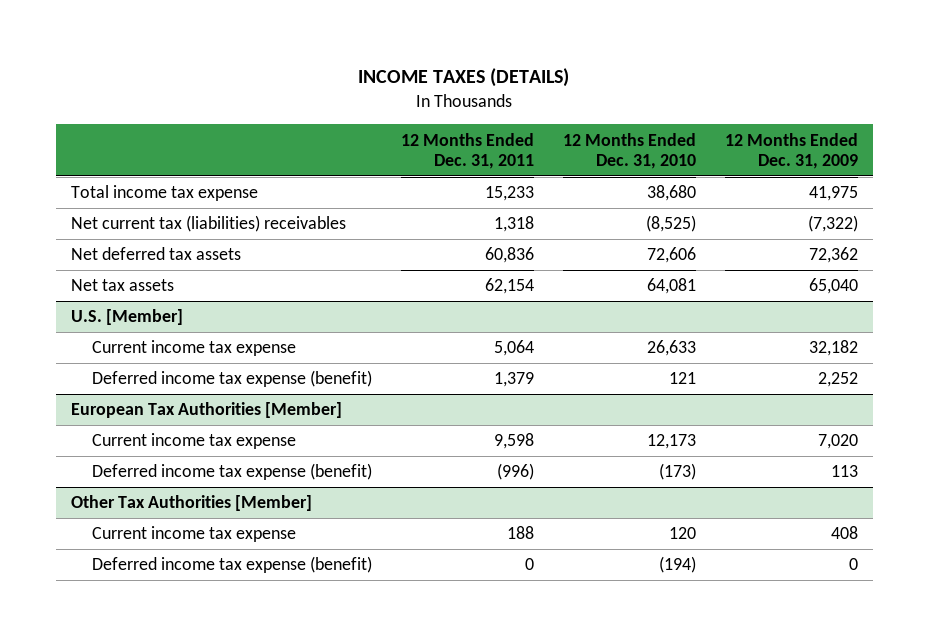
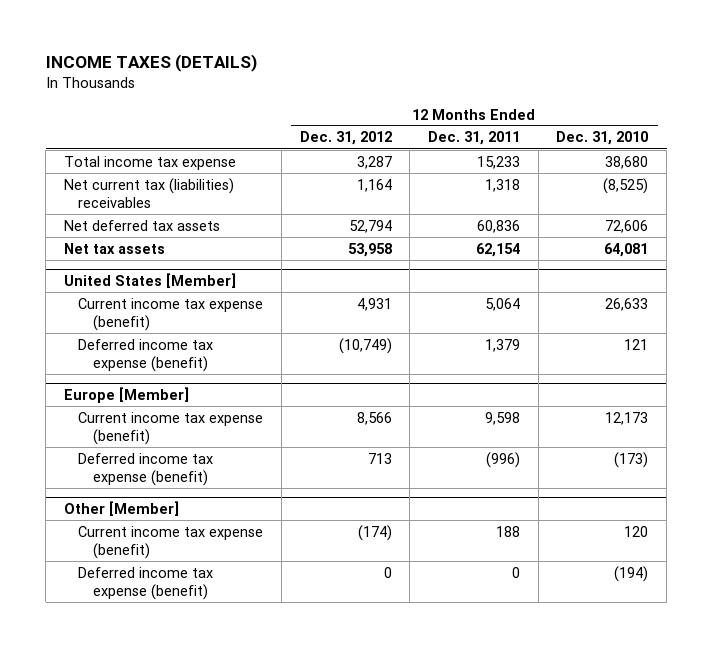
- | 12 Months Ended Dec. 31, 2011 | 12 Months Ended Dec. 31, 2010 | 12 Months Ended Dec. 31, 2009
+ | 12 Months Ended Dec. 31, 2012 | 12 Months Ended Dec. 31, 2011 | 12 Months Ended Dec. 31, 2010
- U.S. [Member]
- Current income tax expense | 5,064 | 26,633 | 32,182
+ United States [Member]
+ Current income tax expense (benefit) | 4,931 | 5,064 | 26,633
- European Tax Authorities [Member]
- Current income tax expense | 9,598 | 12,173 | 7,020
+ Europe [Member]
+ Current income tax expense (benefit) | 8,566 | 9,598 | 12,173
- Other Tax Authorities [Member]
- Current income tax expense | 188 | 120 | 408
+ Other [Member]
+ Current income tax expense (benefit) | (174) | 188 | 120

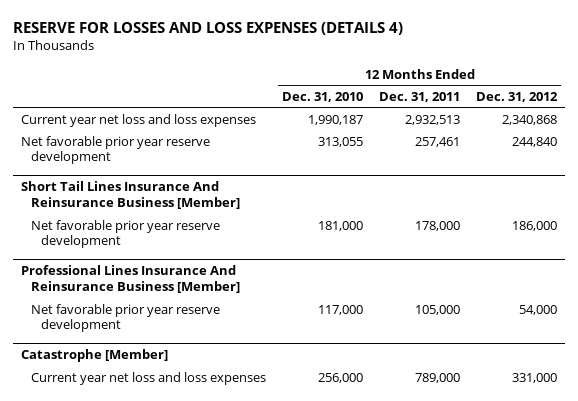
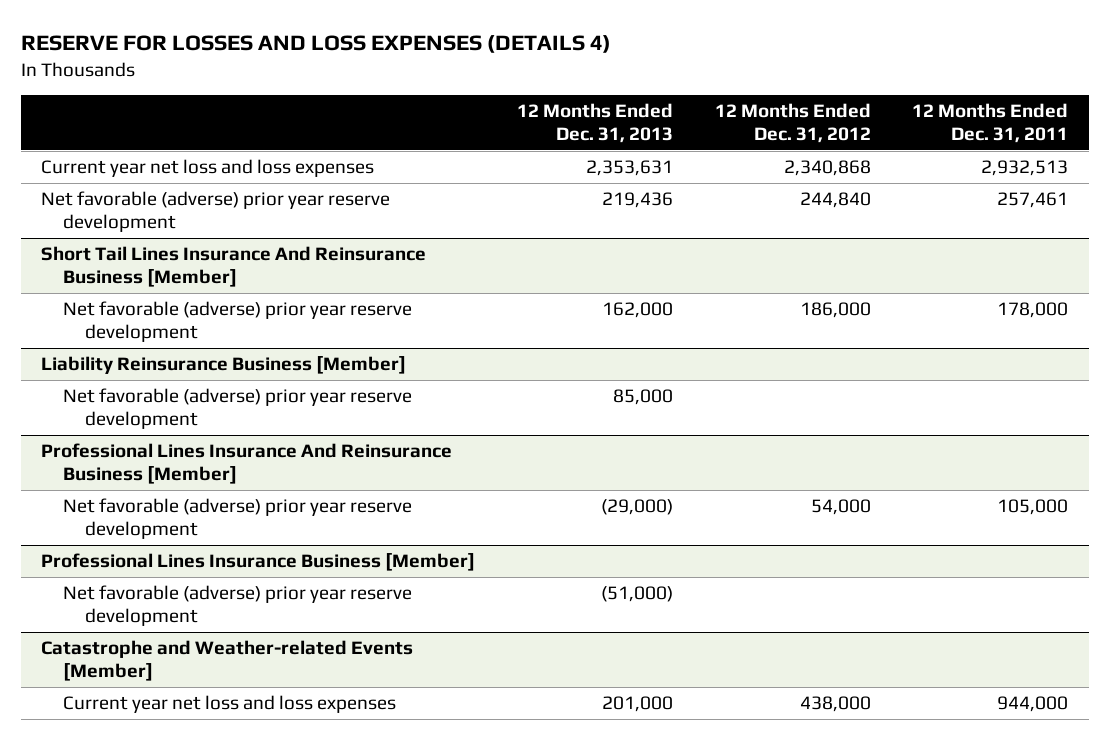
- | 12 Months Ended Dec. 31, 2010 | 12 Months Ended Dec. 31, 2011 | 12 Months Ended Dec. 31, 2012
+ | 12 Months Ended Dec. 31, 2013 | 12 Months Ended Dec. 31, 2012 | 12 Months Ended Dec. 31, 2011
- Net favorable prior year reserve development | 313,055 | 257,461 | 244,840
+ Net favorable (adverse) prior year reserve development | 219,436 | 244,840 | 257,461
@ Short Tail Lines Insurance And Reinsurance Business [Member]
- Net favorable prior year reserve development | 181,000 | 178,000 | 186,000
+ Net favorable (adverse) prior year reserve development | 162,000 | 186,000 | 178,000
+ Liability Reinsurance Business [Member]
+ Net favorable (adverse) prior year reserve development | 85,000 | |
@ Professional Lines Insurance And Reinsurance Business [Member]
- Net favorable prior year reserve development | 117,000 | 105,000 | 54,000
- Catastrophe [Member]
- Current year net loss and loss expenses | 256,000 | 789,000 | 331,000
@ Professional Lines Insurance And Reinsurance Business [Member]
+ Net favorable (adverse) prior year reserve development | (29,000) | 54,000 | 105,000
+ Professional Lines Insurance Business [Member]
+ Net favorable (adverse) prior year reserve development | (51,000) | |
+ Catastrophe and Weather-related Events [Member]
+ Current year net loss and loss expenses | 201,000 | 438,000 | 944,000

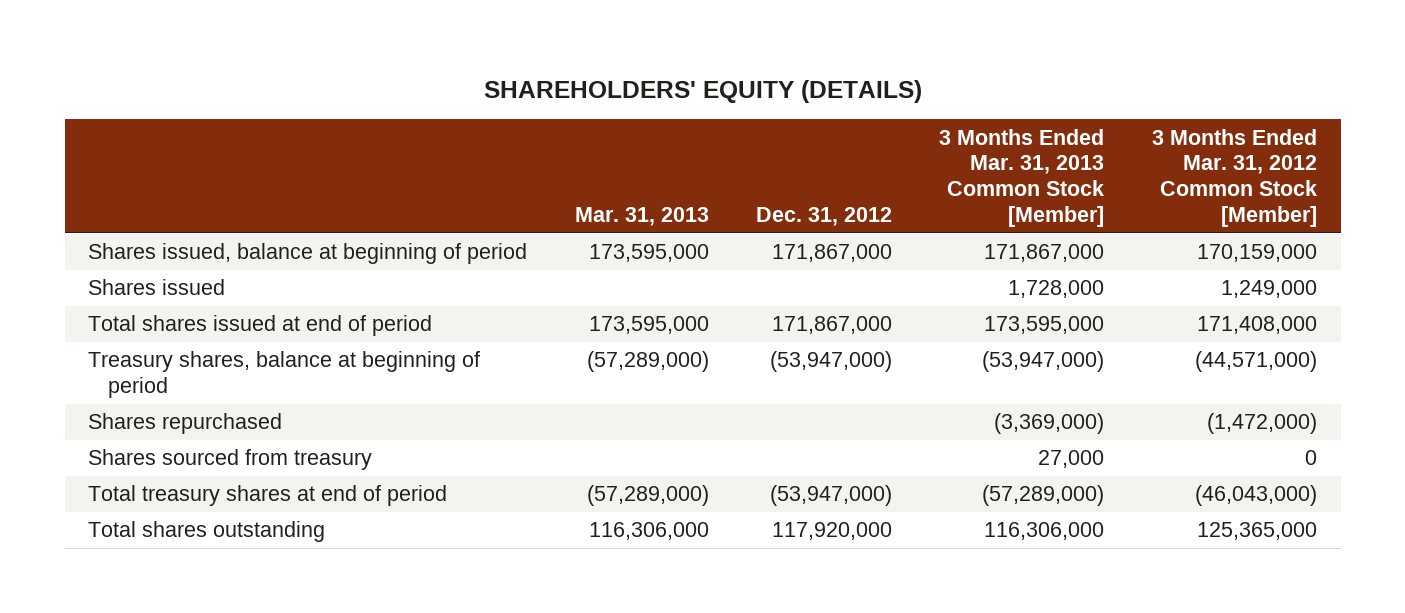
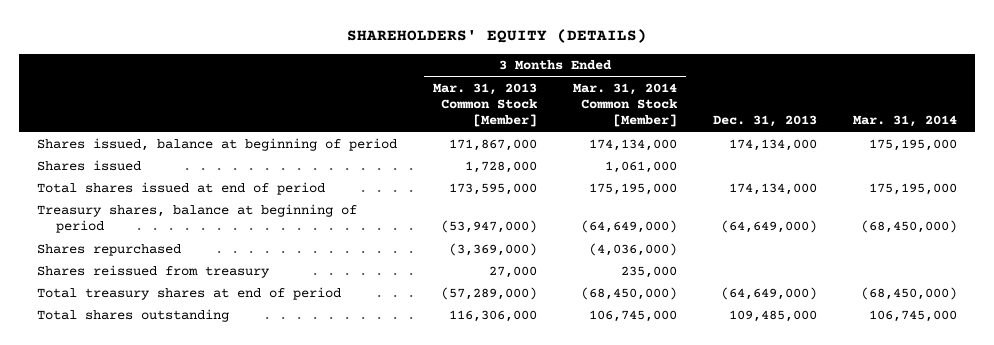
- | Mar. 31, 2013 | Dec. 31, 2012 | 3 Months Ended Mar. 31, 2013 Common Stock [Member] | 3 Months Ended Mar. 31, 2012 Common Stock [Member]
+ | 3 Months Ended Mar. 31, 2013 Common Stock [Member] | 3 Months Ended Mar. 31, 2014 Common Stock [Member] | Dec. 31, 2013 | Mar. 31, 2014
- Shares sourced from treasury | | | 27,000 | 0
+ Shares reissued from treasury | 27,000 | 235,000 | |

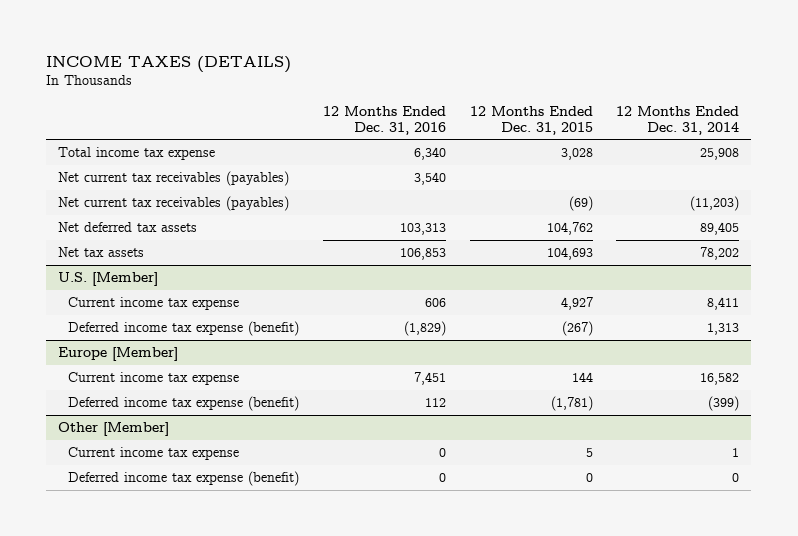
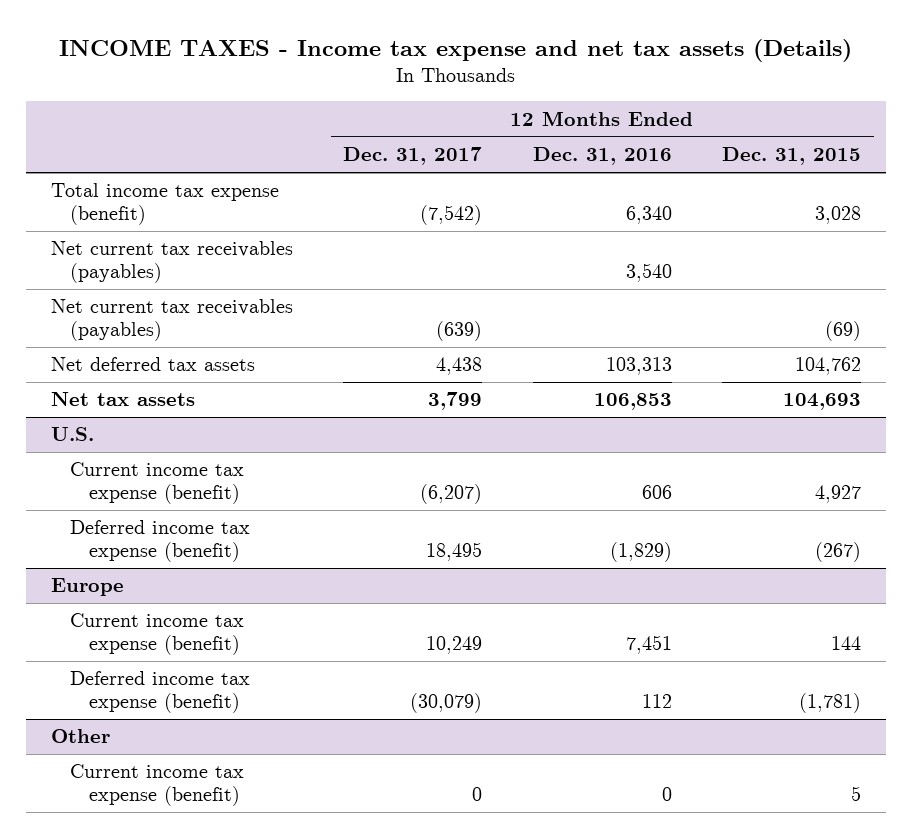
- INCOME TAXES (DETAILS)
+ INCOME TAXES - Income tax expense and net tax assets (Details)
- | 12 Months Ended Dec. 31, 2016 | 12 Months Ended Dec. 31, 2015 | 12 Months Ended Dec. 31, 2014
+ | 12 Months Ended Dec. 31, 2017 | 12 Months Ended Dec. 31, 2016 | 12 Months Ended Dec. 31, 2015
- Total income tax expense | 6,340 | 3,028 | 25,908
+ Total income tax expense (benefit) | (7,542) | 6,340 | 3,028
- U.S. [Member]
- Current income tax expense | 606 | 4,927 | 8,411
+ U.S.
+ Current income tax expense (benefit) | (6,207) | 606 | 4,927
- Europe [Member]
- Current income tax expense | 7,451 | 144 | 16,582
+ Europe
+ Current income tax expense (benefit) | 10,249 | 7,451 | 144
- Other [Member]
- Current income tax expense | 0 | 5 | 1
- Deferred income tax expense (benefit) | 0 | 0 | 0
+ Other
+ Current income tax expense (benefit) | 0 | 0 | 5

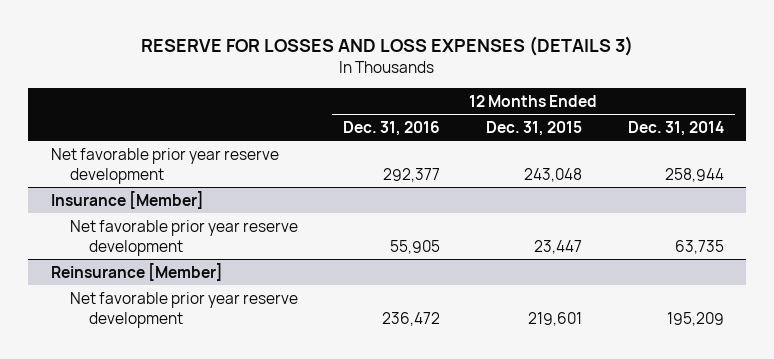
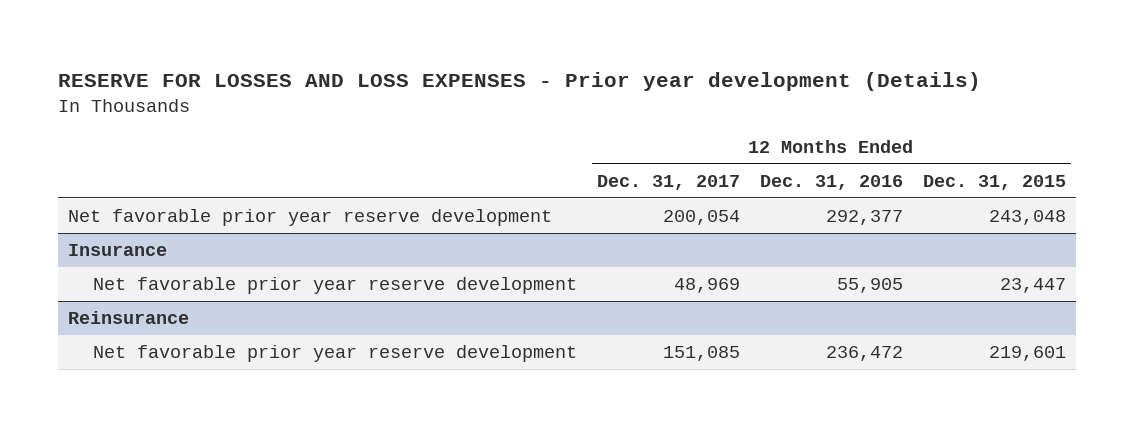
- RESERVE FOR LOSSES AND LOSS EXPENSES (DETAILS 3)
+ RESERVE FOR LOSSES AND LOSS EXPENSES - Prior year development (Details)
- | 12 Months Ended Dec. 31, 2016 | 12 Months Ended Dec. 31, 2015 | 12 Months Ended Dec. 31, 2014
+ | 12 Months Ended Dec. 31, 2017 | 12 Months Ended Dec. 31, 2016 | 12 Months Ended Dec. 31, 2015
- Insurance [Member]
+ Insurance
- Reinsurance [Member]
+ Reinsurance

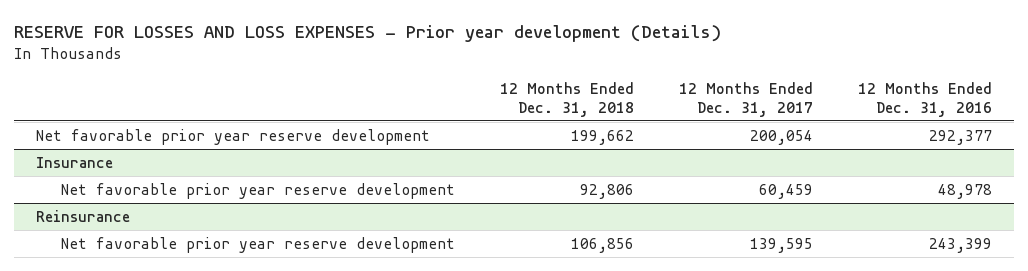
- | 12 Months Ended Dec. 31, 2017 | 12 Months Ended Dec. 31, 2016 | 12 Months Ended Dec. 31, 2015
+ | 12 Months Ended Dec. 31, 2018 | 12 Months Ended Dec. 31, 2017 | 12 Months Ended Dec. 31, 2016
@ Insurance
- Net favorable prior year reserve development | 48,969 | 55,905 | 23,447
+ Net favorable prior year reserve development | 92,806 | 60,459 | 48,978
@ Reinsurance
- Net favorable prior year reserve development | 151,085 | 236,472 | 219,601
+ Net favorable prior year reserve development | 106,856 | 139,595 | 243,399

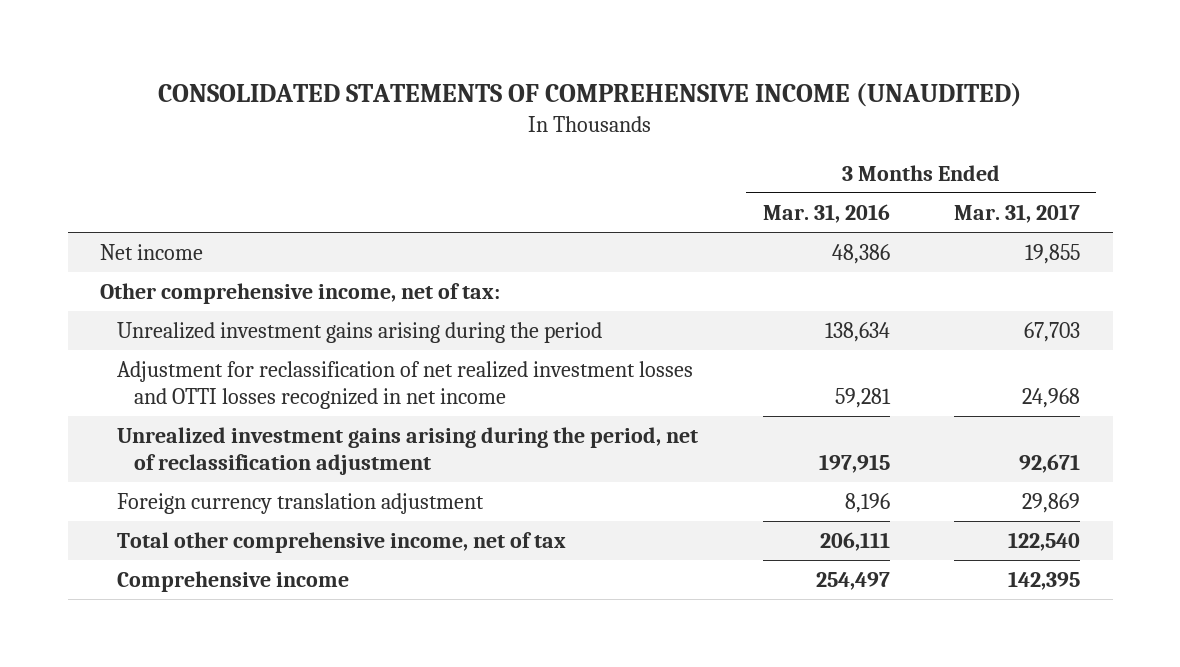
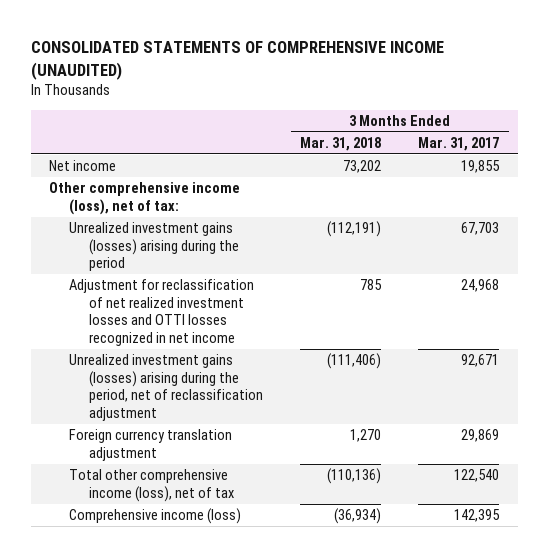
- | 3 Months Ended Mar. 31, 2016 | 3 Months Ended Mar. 31, 2017
+ | 3 Months Ended Mar. 31, 2018 | 3 Months Ended Mar. 31, 2017
- Other comprehensive income, net of tax:
- Unrealized investment gains arising during the period | 138,634 | 67,703
+ Other comprehensive income (loss), net of tax:
+ Unrealized investment gains (losses) arising during the period | (112,191) | 67,703
- Unrealized investment gains arising during the period, net of reclassification adjustment | 197,915 | 92,671
+ Unrealized investment gains (losses) arising during the period, net of reclassification adjustment | (111,406) | 92,671
- Total other comprehensive income, net of tax | 206,111 | 122,540
- Comprehensive income | 254,497 | 142,395
+ Total other comprehensive income (loss), net of tax | (110,136) | 122,540
+ Comprehensive income (loss) | (36,934) | 142,395

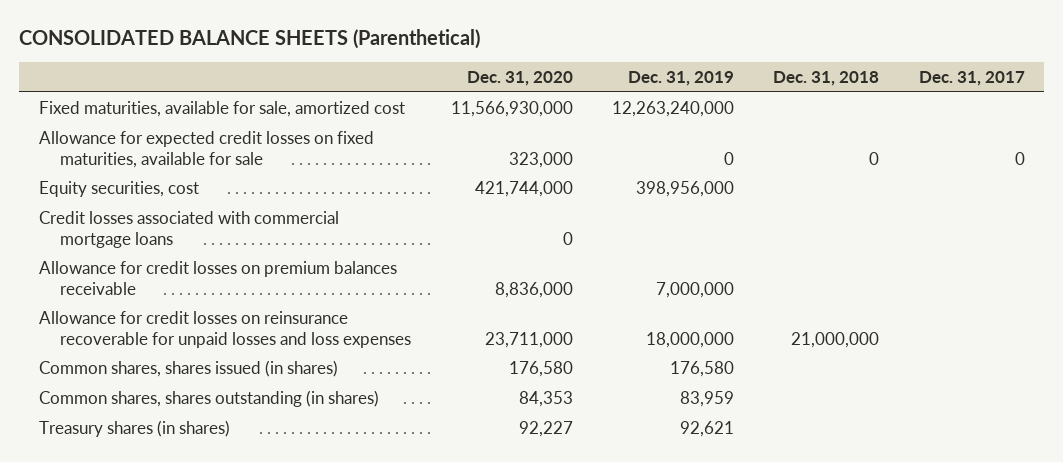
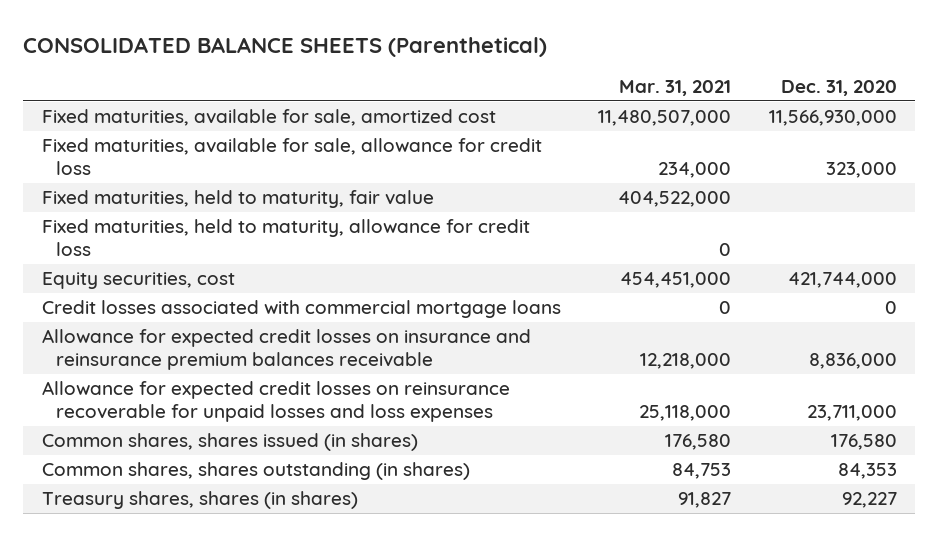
- | Dec. 31, 2020 | Dec. 31, 2019 | Dec. 31, 2018 | Dec. 31, 2017
+ | Mar. 31, 2021 | Dec. 31, 2020
- Allowance for expected credit losses on fixed maturities, available for sale | 323,000 | 0 | 0 | 0
+ Fixed maturities, available for sale, allowance for credit loss | 234,000 | 323,000
+ Fixed maturities, held to maturity, fair value | 404,522,000 |
+ Fixed maturities, held to maturity, allowance for credit loss | 0 |
- Allowance for credit losses on premium balances receivable | 8,836,000 | 7,000,000 | |
- Allowance for credit losses on reinsurance recoverable for unpaid losses and loss expenses | 23,711,000 | 18,000,000 | 21,000,000 |
+ Allowance for expected credit losses on insurance and reinsurance premium balances receivable | 12,218,000 | 8,836,000
+ Allowance for expected credit losses on reinsurance recoverable for unpaid losses and loss expenses | 25,118,000 | 23,711,000
- Treasury shares (in shares) | 92,227 | 92,621 | |
+ Treasury shares, shares (in shares) | 91,827 | 92,227

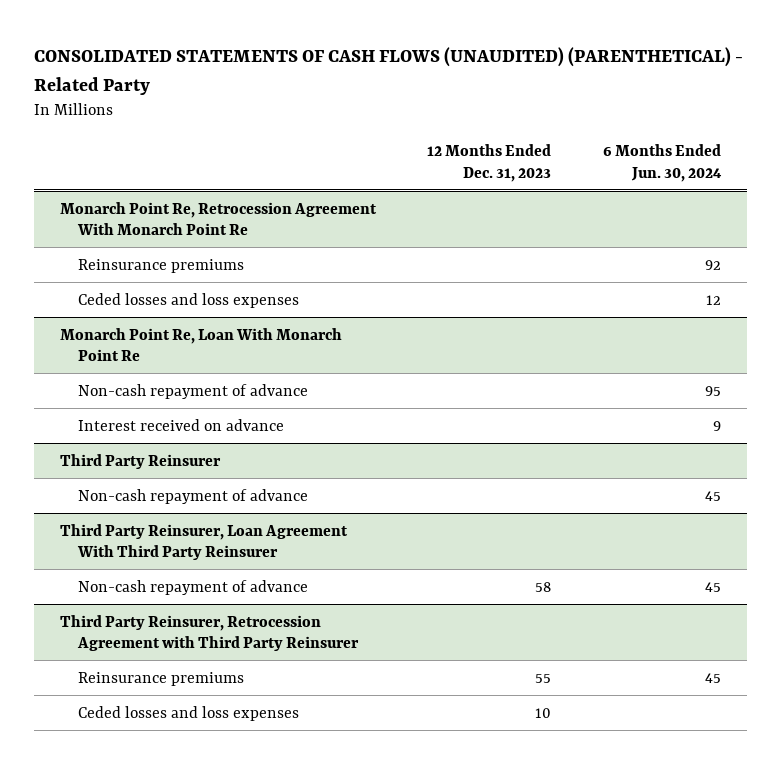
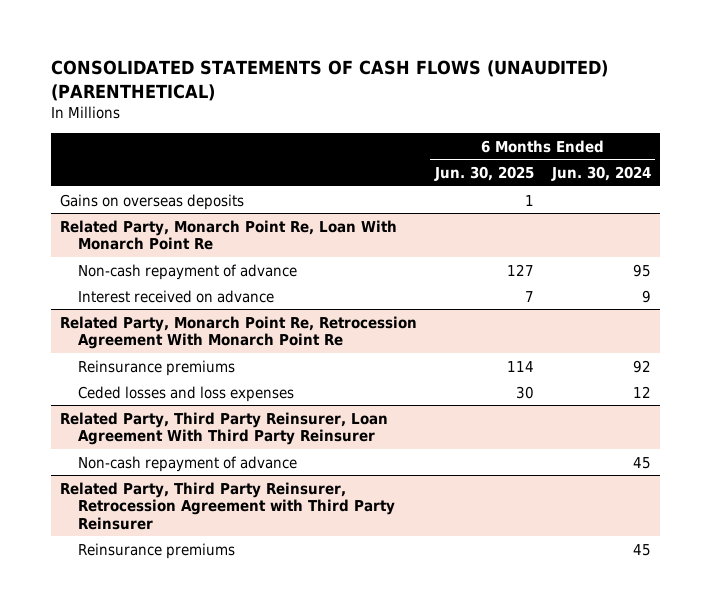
- CONSOLIDATED STATEMENTS OF CASH FLOWS (UNAUDITED) (PARENTHETICAL) - Related Party
+ CONSOLIDATED STATEMENTS OF CASH FLOWS (UNAUDITED) (PARENTHETICAL)
- | 12 Months Ended Dec. 31, 2023 | 6 Months Ended Jun. 30, 2024
+ | 6 Months Ended Jun. 30, 2025 | 6 Months Ended Jun. 30, 2024
- Monarch Point Re, Retrocession Agreement With Monarch Point Re
- Reinsurance premiums | | 92
- Ceded losses and loss expenses | | 12
- Monarch Point Re, Loan With Monarch Point Re
+ Gains on overseas deposits | 1 |
+ Related Party, Monarch Point Re, Loan With Monarch Point Re
- Third Party Reinsurer
- Non-cash repayment of advance | | 45
- Third Party Reinsurer, Loan Agreement With Third Party Reinsurer
+ Related Party, Monarch Point Re, Retrocession Agreement With Monarch Point Re
+ Reinsurance premiums | 114 | 92
+ Ceded losses and loss expenses | 30 | 12
+ Related Party, Third Party Reinsurer, Loan Agreement With Third Party Reinsurer
- Third Party Reinsurer, Retrocession Agreement with Third Party Reinsurer
+ Related Party, Third Party Reinsurer, Retrocession Agreement with Third Party Reinsurer
- Ceded losses and loss expenses | 10 |

